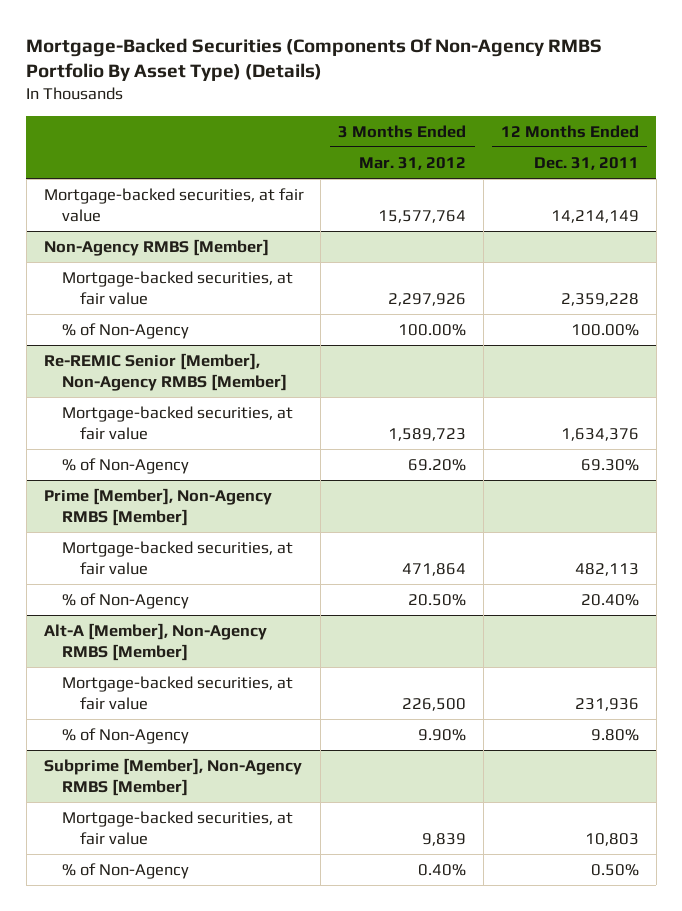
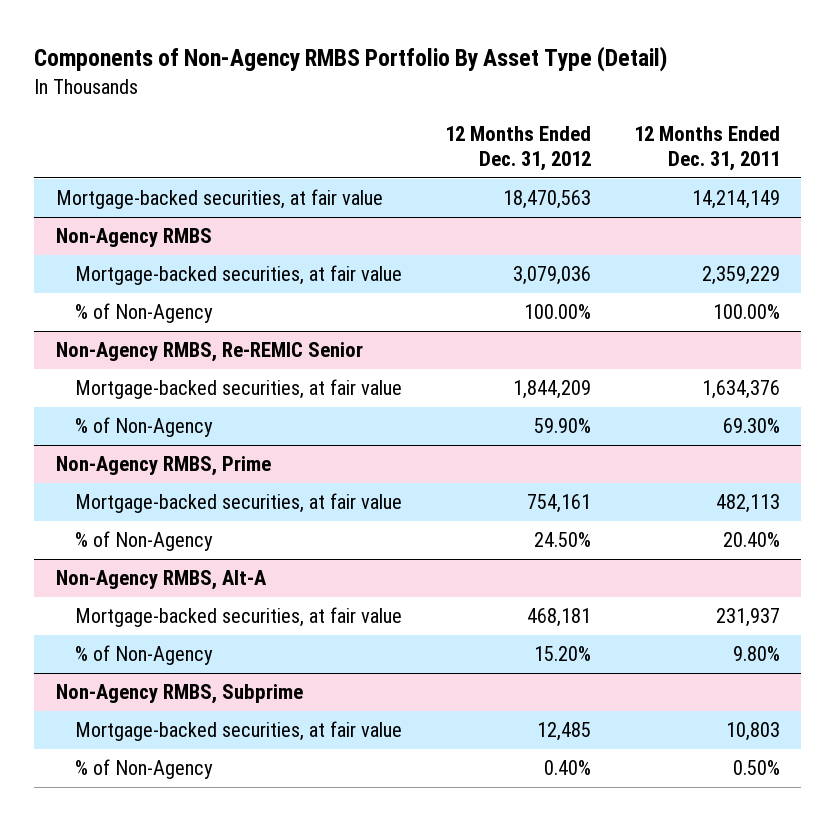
- Mortgage-Backed Securities (Components Of Non-Agency RMBS Portfolio By Asset Type) (Details)
+ Components of Non-Agency RMBS Portfolio By Asset Type (Detail)
- | 3 Months Ended Mar. 31, 2012 | 12 Months Ended Dec. 31, 2011
+ | 12 Months Ended Dec. 31, 2012 | 12 Months Ended Dec. 31, 2011
- Non-Agency RMBS [Member]
- Mortgage-backed securities, at fair value | 2,297,926 | 2,359,228
+ Non-Agency RMBS
+ Mortgage-backed securities, at fair value | 3,079,036 | 2,359,229
- Re-REMIC Senior [Member], Non-Agency RMBS [Member]
+ Non-Agency RMBS, Re-REMIC Senior
- Prime [Member], Non-Agency RMBS [Member]
+ Non-Agency RMBS, Prime
- Alt-A [Member], Non-Agency RMBS [Member]
- Mortgage-backed securities, at fair value | 226,500 | 231,936
+ Non-Agency RMBS, Alt-A
+ Mortgage-backed securities, at fair value | 468,181 | 231,937
- Subprime [Member], Non-Agency RMBS [Member]
+ Non-Agency RMBS, Subprime

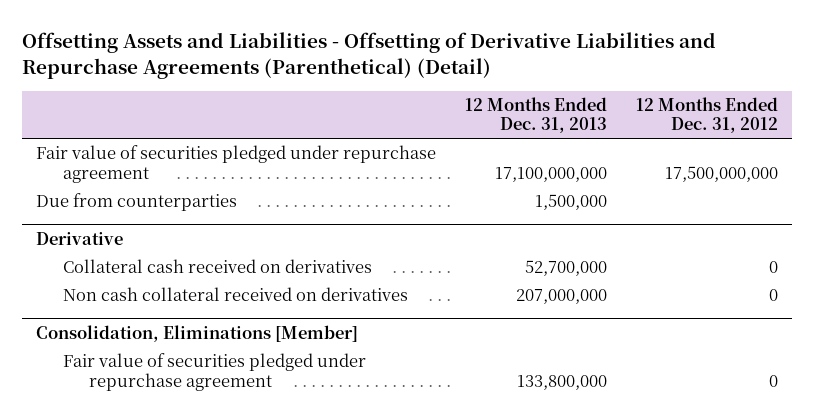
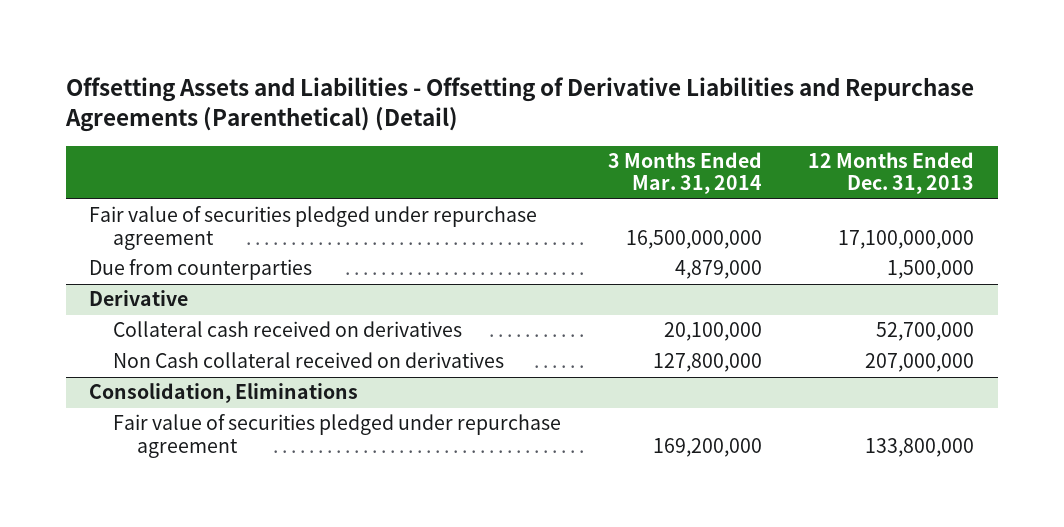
- | 12 Months Ended Dec. 31, 2013 | 12 Months Ended Dec. 31, 2012
+ | 3 Months Ended Mar. 31, 2014 | 12 Months Ended Dec. 31, 2013
@ Derivative
- Non cash collateral received on derivatives | 207,000,000 | 0
- Consolidation, Eliminations [Member]
@ Derivative
+ Non Cash collateral received on derivatives | 127,800,000 | 207,000,000
+ Consolidation, Eliminations

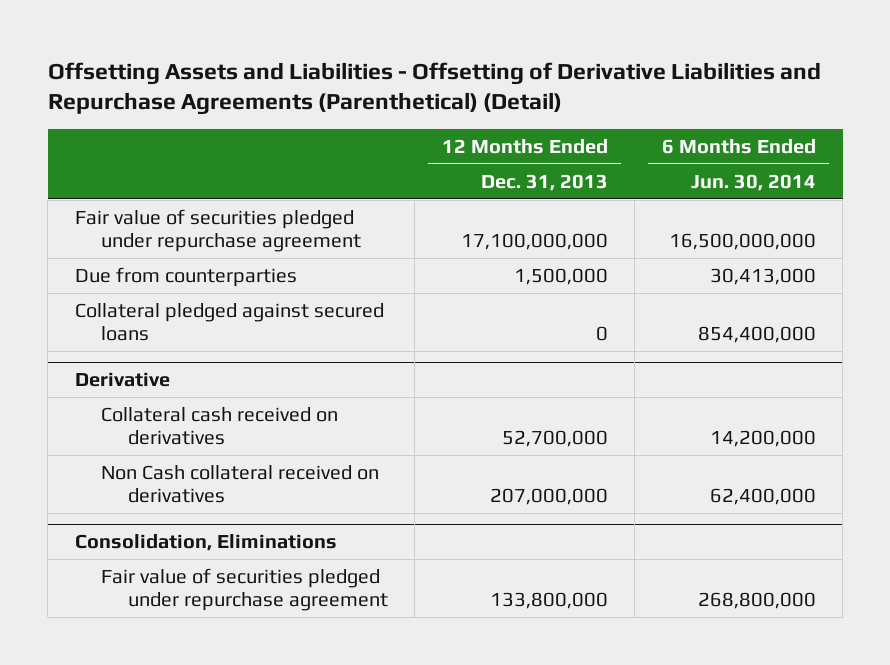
- | 3 Months Ended Mar. 31, 2014 | 12 Months Ended Dec. 31, 2013
+ | 12 Months Ended Dec. 31, 2013 | 6 Months Ended Jun. 30, 2014
+ Collateral pledged against secured loans | 0 | 854,400,000

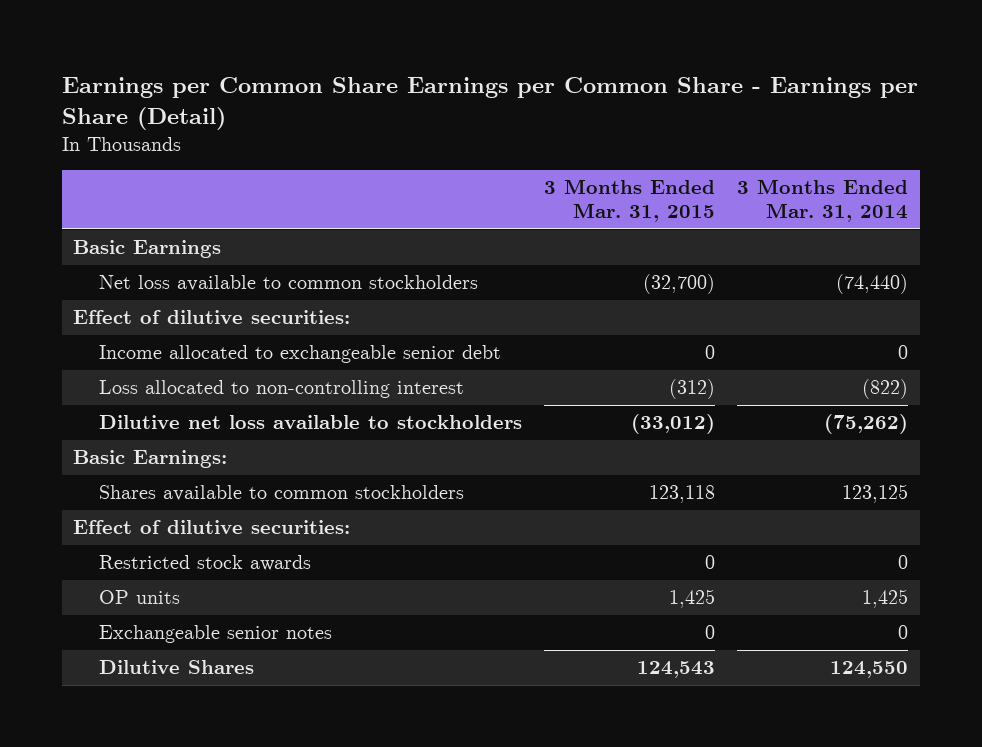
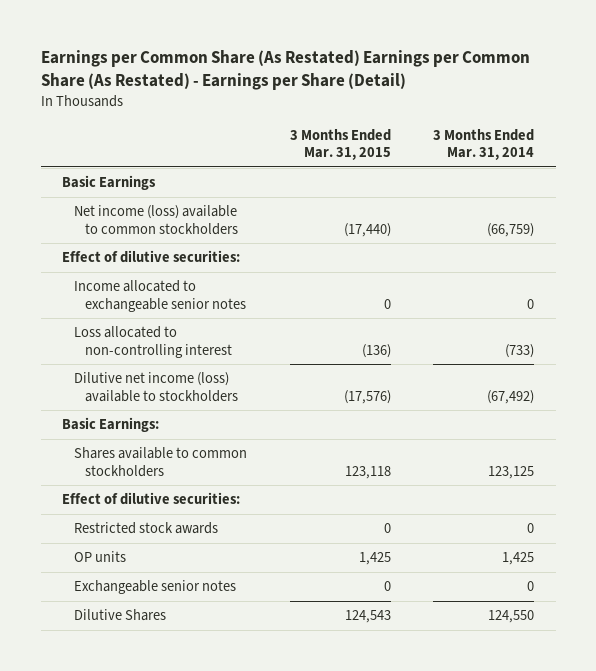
- Earnings per Common Share Earnings per Common Share - Earnings per Share (Detail)
+ Earnings per Common Share (As Restated) Earnings per Common Share (As Restated) - Earnings per Share (Detail)
- Net loss available to common stockholders | (32,700) | (74,440)
+ Net income (loss) available to common stockholders | (17,440) | (66,759)
- Income allocated to exchangeable senior debt | 0 | 0
- Loss allocated to non-controlling interest | (312) | (822)
- Dilutive net loss available to stockholders | (33,012) | (75,262)
+ Income allocated to exchangeable senior notes | 0 | 0
+ Loss allocated to non-controlling interest | (136) | (733)
+ Dilutive net income (loss) available to stockholders | (17,576) | (67,492)

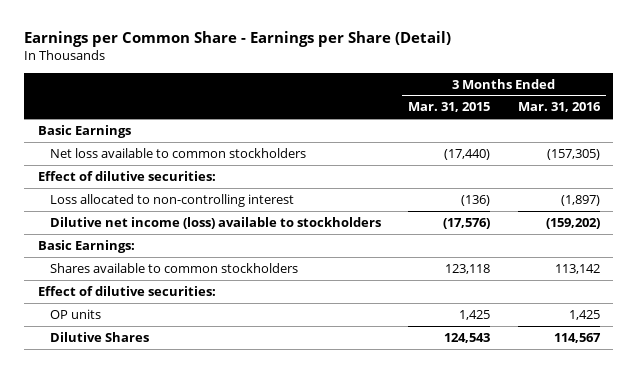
- Earnings per Common Share (As Restated) Earnings per Common Share (As Restated) - Earnings per Share (Detail)
+ Earnings per Common Share - Earnings per Share (Detail)
- | 3 Months Ended Mar. 31, 2015 | 3 Months Ended Mar. 31, 2014
+ | 3 Months Ended Mar. 31, 2015 | 3 Months Ended Mar. 31, 2016
- Net income (loss) available to common stockholders | (17,440) | (66,759)
+ Net loss available to common stockholders | (17,440) | (157,305)
- Income allocated to exchangeable senior notes | 0 | 0
- Restricted stock awards | 0 | 0
- Exchangeable senior notes | 0 | 0

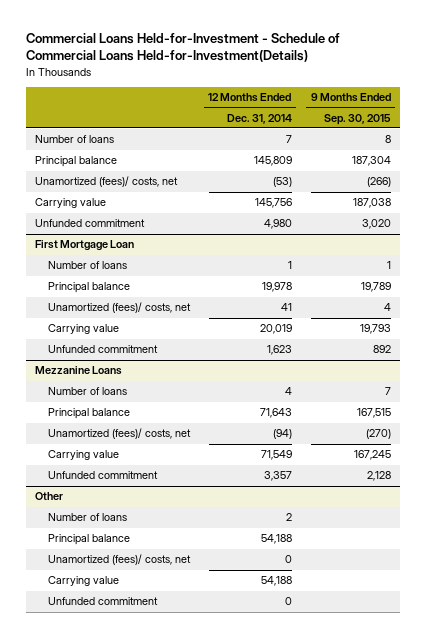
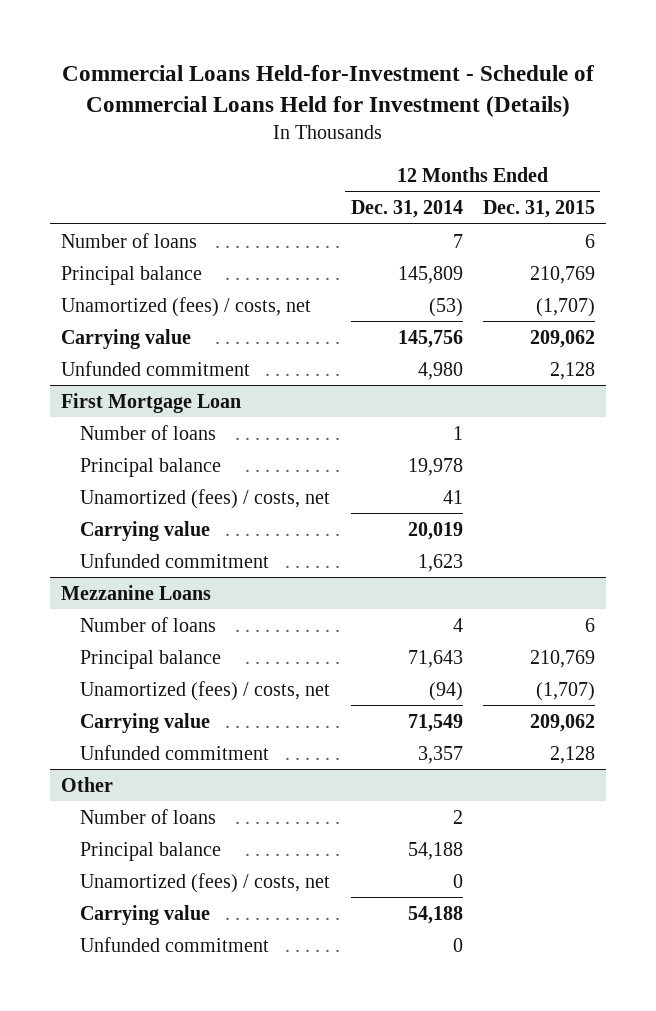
- Commercial Loans Held-for-Investment - Schedule of Commercial Loans Held-for-Investment(Details)
+ Commercial Loans Held-for-Investment - Schedule of Commercial Loans Held for Investment (Details)
- | 12 Months Ended Dec. 31, 2014 | 9 Months Ended Sep. 30, 2015
+ | 12 Months Ended Dec. 31, 2014 | 12 Months Ended Dec. 31, 2015
- Unamortized (fees)/ costs, net | (53) | (266)
+ Unamortized (fees) / costs, net | (53) | (1,707)
@ First Mortgage Loan
- Unamortized (fees)/ costs, net | 41 | 4
+ Unamortized (fees) / costs, net | 41 |
@ Mezzanine Loans
- Unamortized (fees)/ costs, net | (94) | (270)
+ Unamortized (fees) / costs, net | (94) | (1,707)
@ Other
- Unamortized (fees)/ costs, net | 0 |
+ Unamortized (fees) / costs, net | 0 |

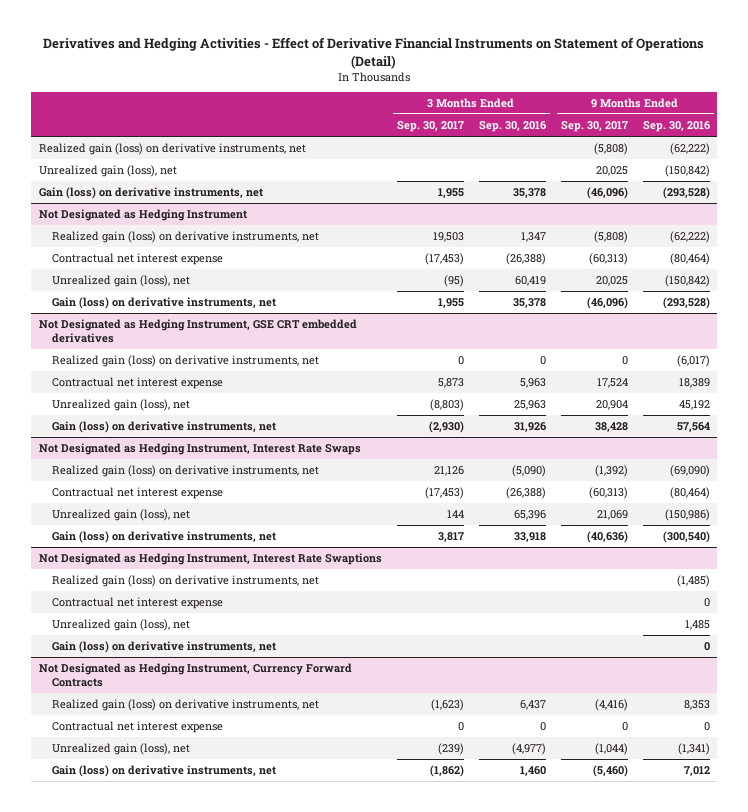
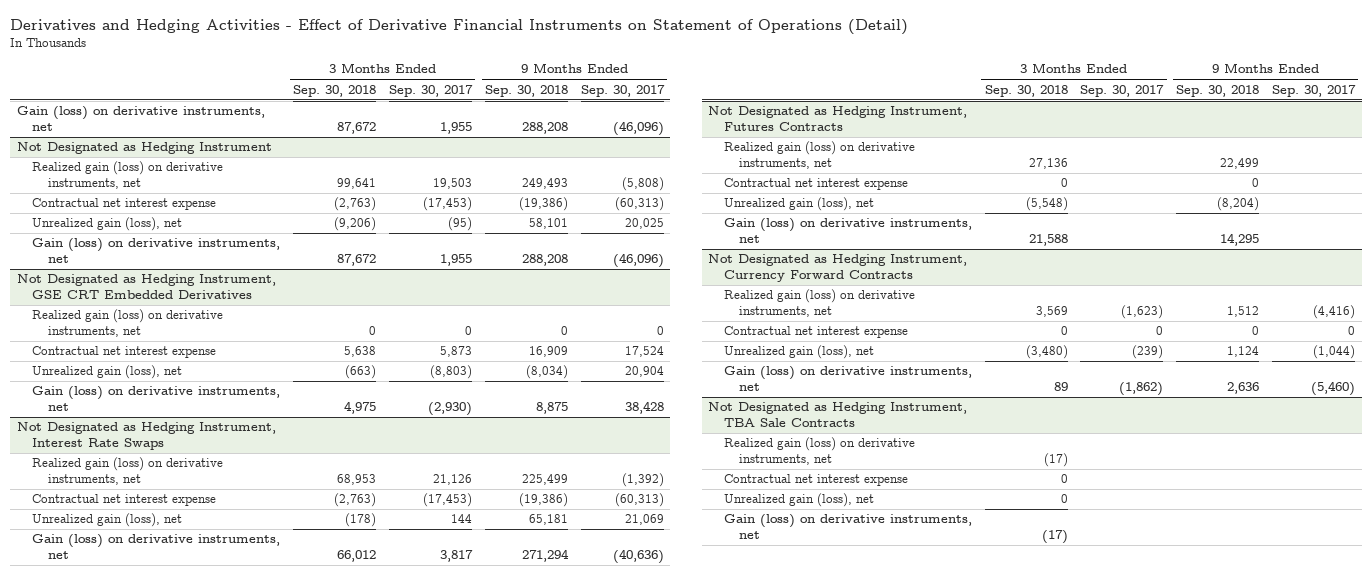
- | 3 Months Ended Sep. 30, 2017 | 3 Months Ended Sep. 30, 2016 | 9 Months Ended Sep. 30, 2017 | 9 Months Ended Sep. 30, 2016
+ | 3 Months Ended Sep. 30, 2018 | 3 Months Ended Sep. 30, 2017 | 9 Months Ended Sep. 30, 2018 | 9 Months Ended Sep. 30, 2017
- Realized gain (loss) on derivative instruments, net | | | (5,808) | (62,222)
- Unrealized gain (loss), net | | | 20,025 | (150,842)
- Not Designated as Hedging Instrument, GSE CRT embedded derivatives
+ Not Designated as Hedging Instrument, GSE CRT Embedded Derivatives
- Not Designated as Hedging Instrument, Interest Rate Swaptions
+ Not Designated as Hedging Instrument, Futures Contracts
+ Not Designated as Hedging Instrument, TBA Sale Contracts
+ Realized gain (loss) on derivative instruments, net | (17) | | |
+ Contractual net interest expense | 0 | | |
+ Unrealized gain (loss), net | 0 | | |
+ Gain (loss) on derivative instruments, net | (17) | | |

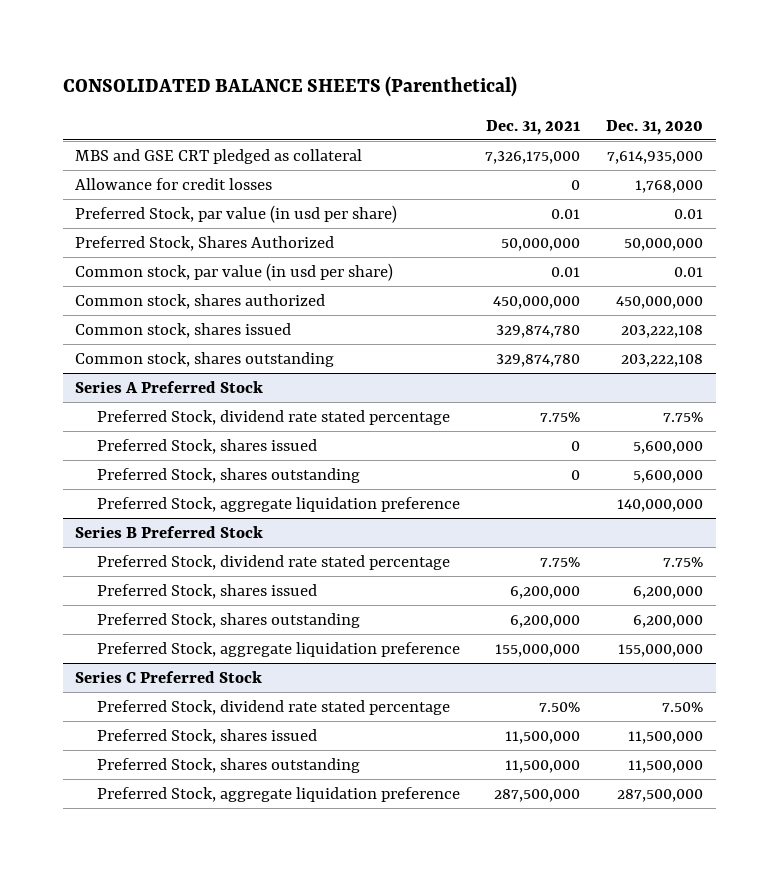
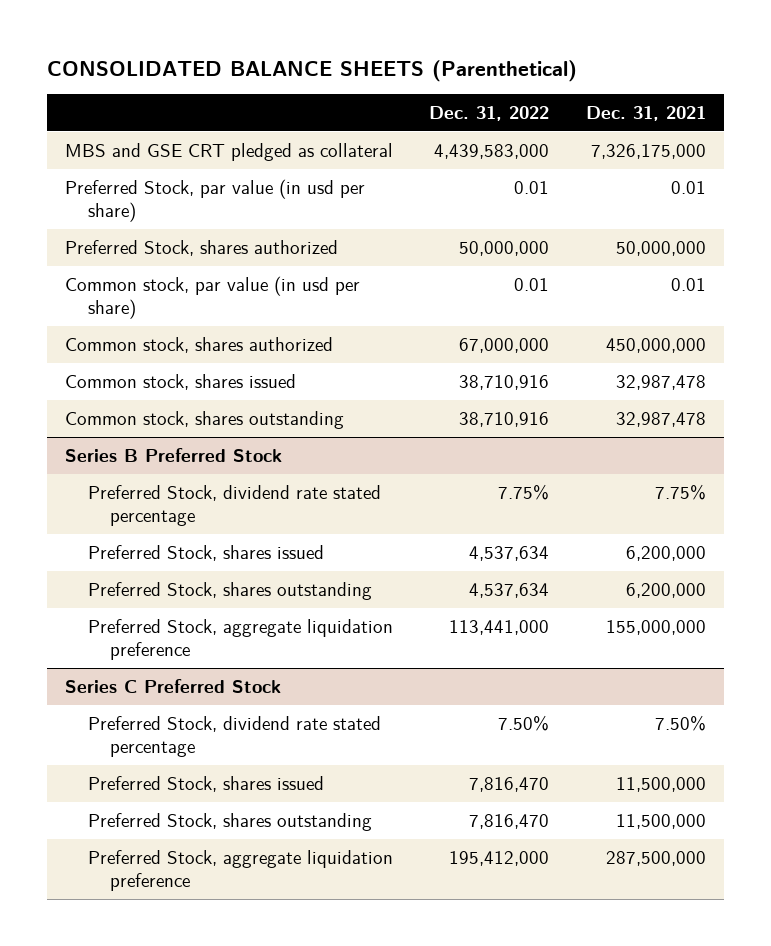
- | Dec. 31, 2021 | Dec. 31, 2020
+ | Dec. 31, 2022 | Dec. 31, 2021
- Allowance for credit losses | 0 | 1,768,000
- Preferred Stock, Shares Authorized | 50,000,000 | 50,000,000
+ Preferred Stock, shares authorized | 50,000,000 | 50,000,000
- Common stock, shares issued | 329,874,780 | 203,222,108
- Common stock, shares outstanding | 329,874,780 | 203,222,108
- Series A Preferred Stock
- Preferred Stock, dividend rate stated percentage | 7.75% | 7.75%
- Preferred Stock, shares issued | 0 | 5,600,000
- Preferred Stock, shares outstanding | 0 | 5,600,000
- Preferred Stock, aggregate liquidation preference | | 140,000,000
+ Common stock, shares issued | 38,710,916 | 32,987,478
+ Common stock, shares outstanding | 38,710,916 | 32,987,478

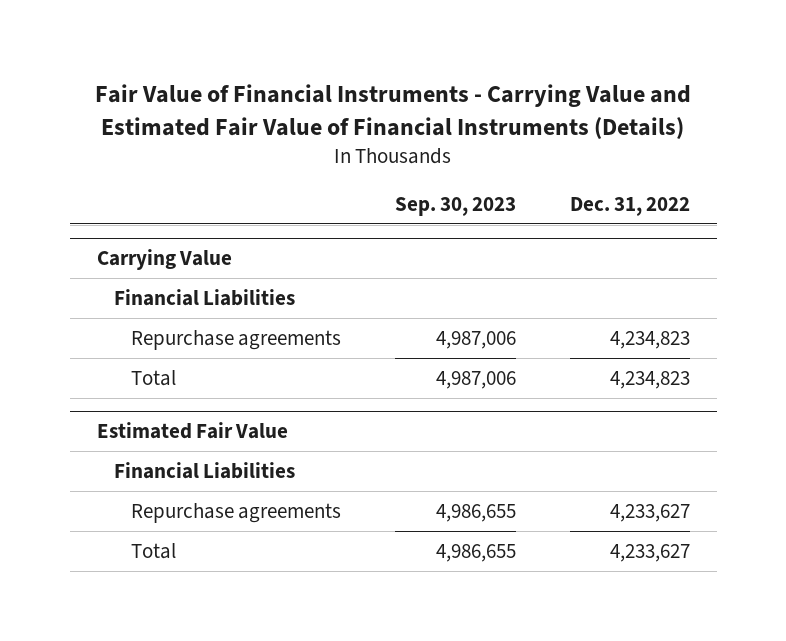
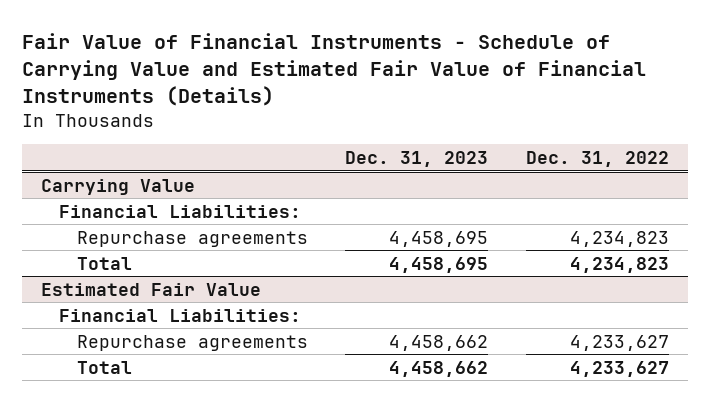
- Fair Value of Financial Instruments - Carrying Value and Estimated Fair Value of Financial Instruments (Details)
+ Fair Value of Financial Instruments - Schedule of Carrying Value and Estimated Fair Value of Financial Instruments (Details)
- | Sep. 30, 2023 | Dec. 31, 2022
+ | Dec. 31, 2023 | Dec. 31, 2022
@ Carrying Value
- Financial Liabilities
+ Financial Liabilities:
@ Estimated Fair Value
- Financial Liabilities
+ Financial Liabilities:

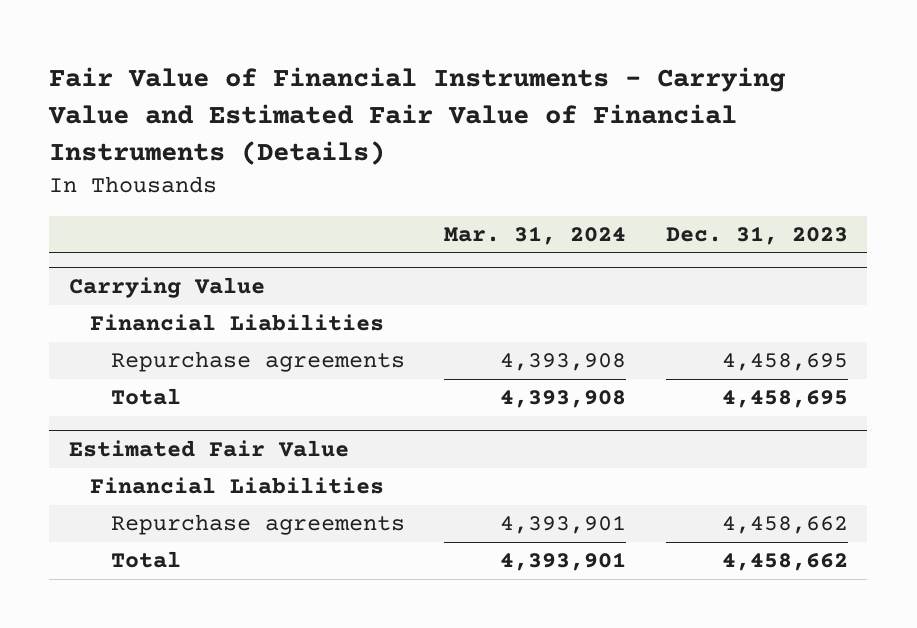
- Fair Value of Financial Instruments - Schedule of Carrying Value and Estimated Fair Value of Financial Instruments (Details)
+ Fair Value of Financial Instruments - Carrying Value and Estimated Fair Value of Financial Instruments (Details)
- | Dec. 31, 2023 | Dec. 31, 2022
+ | Mar. 31, 2024 | Dec. 31, 2023
@ Carrying Value
- Financial Liabilities:
+ Financial Liabilities
@ Estimated Fair Value
- Financial Liabilities:
+ Financial Liabilities

